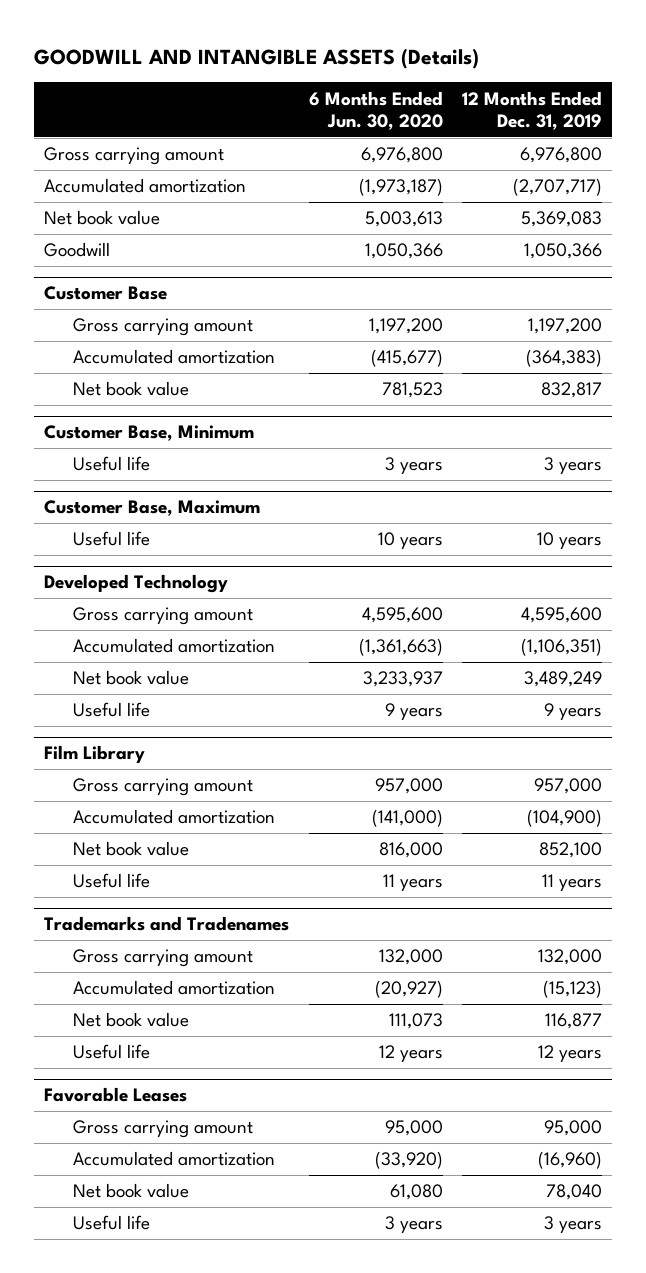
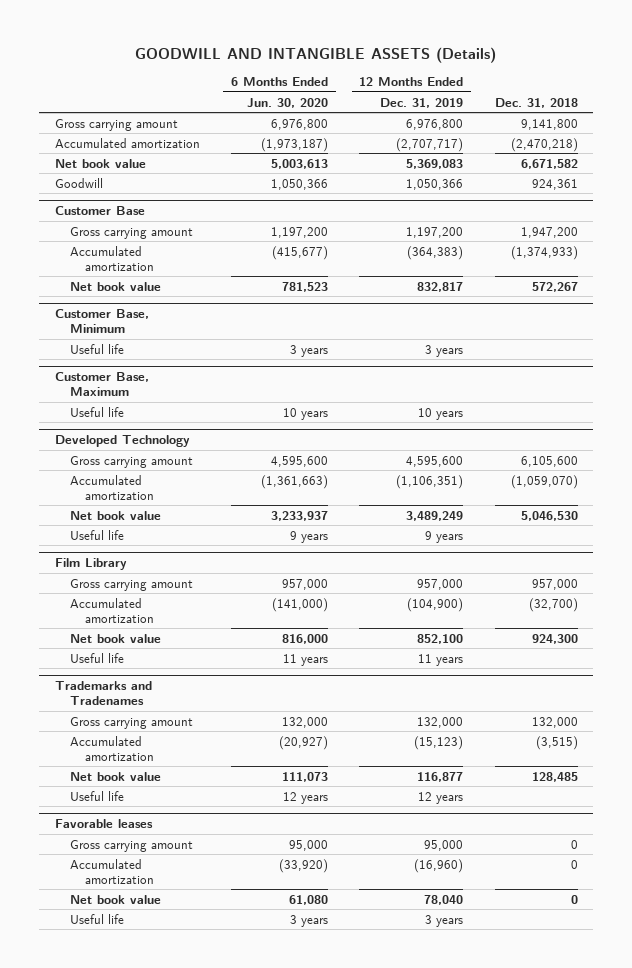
- | 6 Months Ended Jun. 30, 2020 | 12 Months Ended Dec. 31, 2019
+ | 6 Months Ended Jun. 30, 2020 | 12 Months Ended Dec. 31, 2019 | Dec. 31, 2018
- Favorable Leases
+ Favorable leases

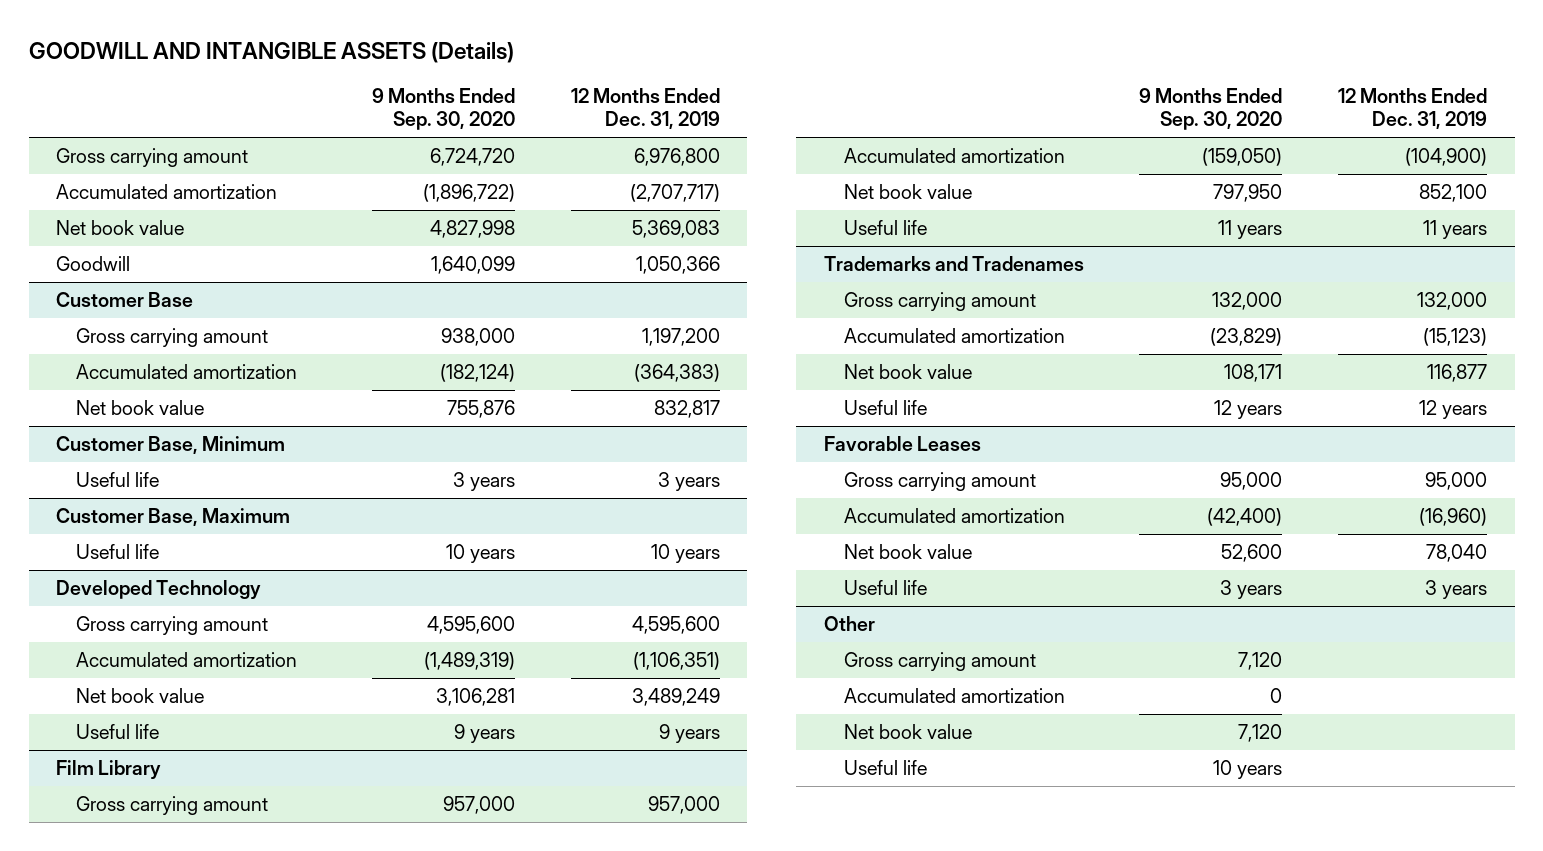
- | 6 Months Ended Jun. 30, 2020 | 12 Months Ended Dec. 31, 2019 | Dec. 31, 2018
+ | 9 Months Ended Sep. 30, 2020 | 12 Months Ended Dec. 31, 2019
- Favorable leases
+ Favorable Leases
+ Other
+ Gross carrying amount | 7,120 |
+ Accumulated amortization | 0 |
+ Net book value | 7,120 |
+ Useful life | 10 years |

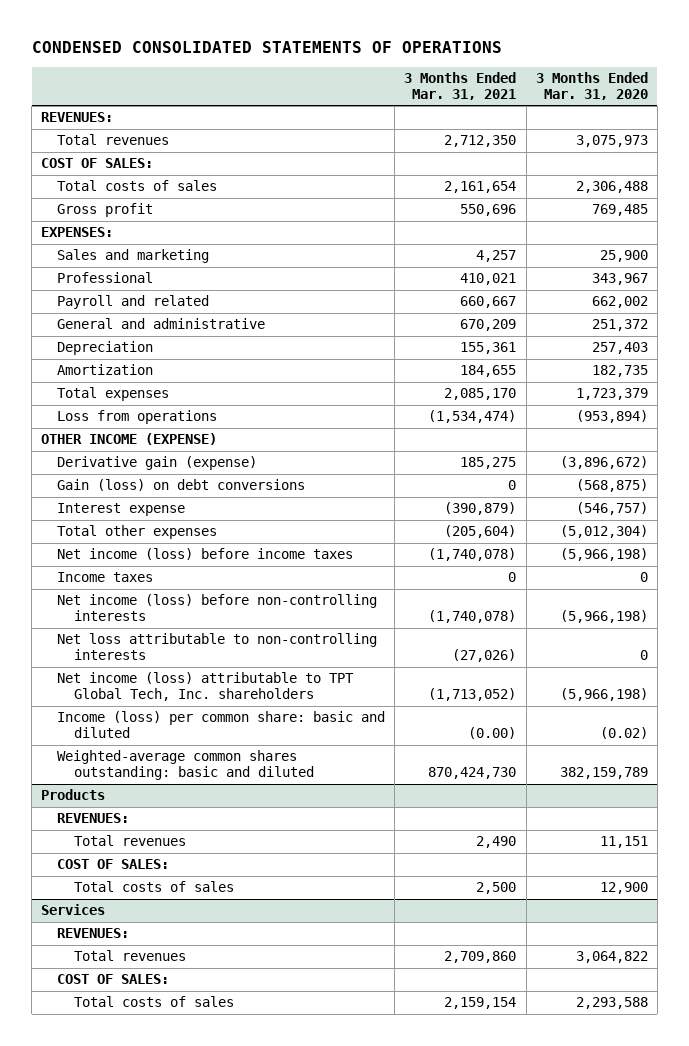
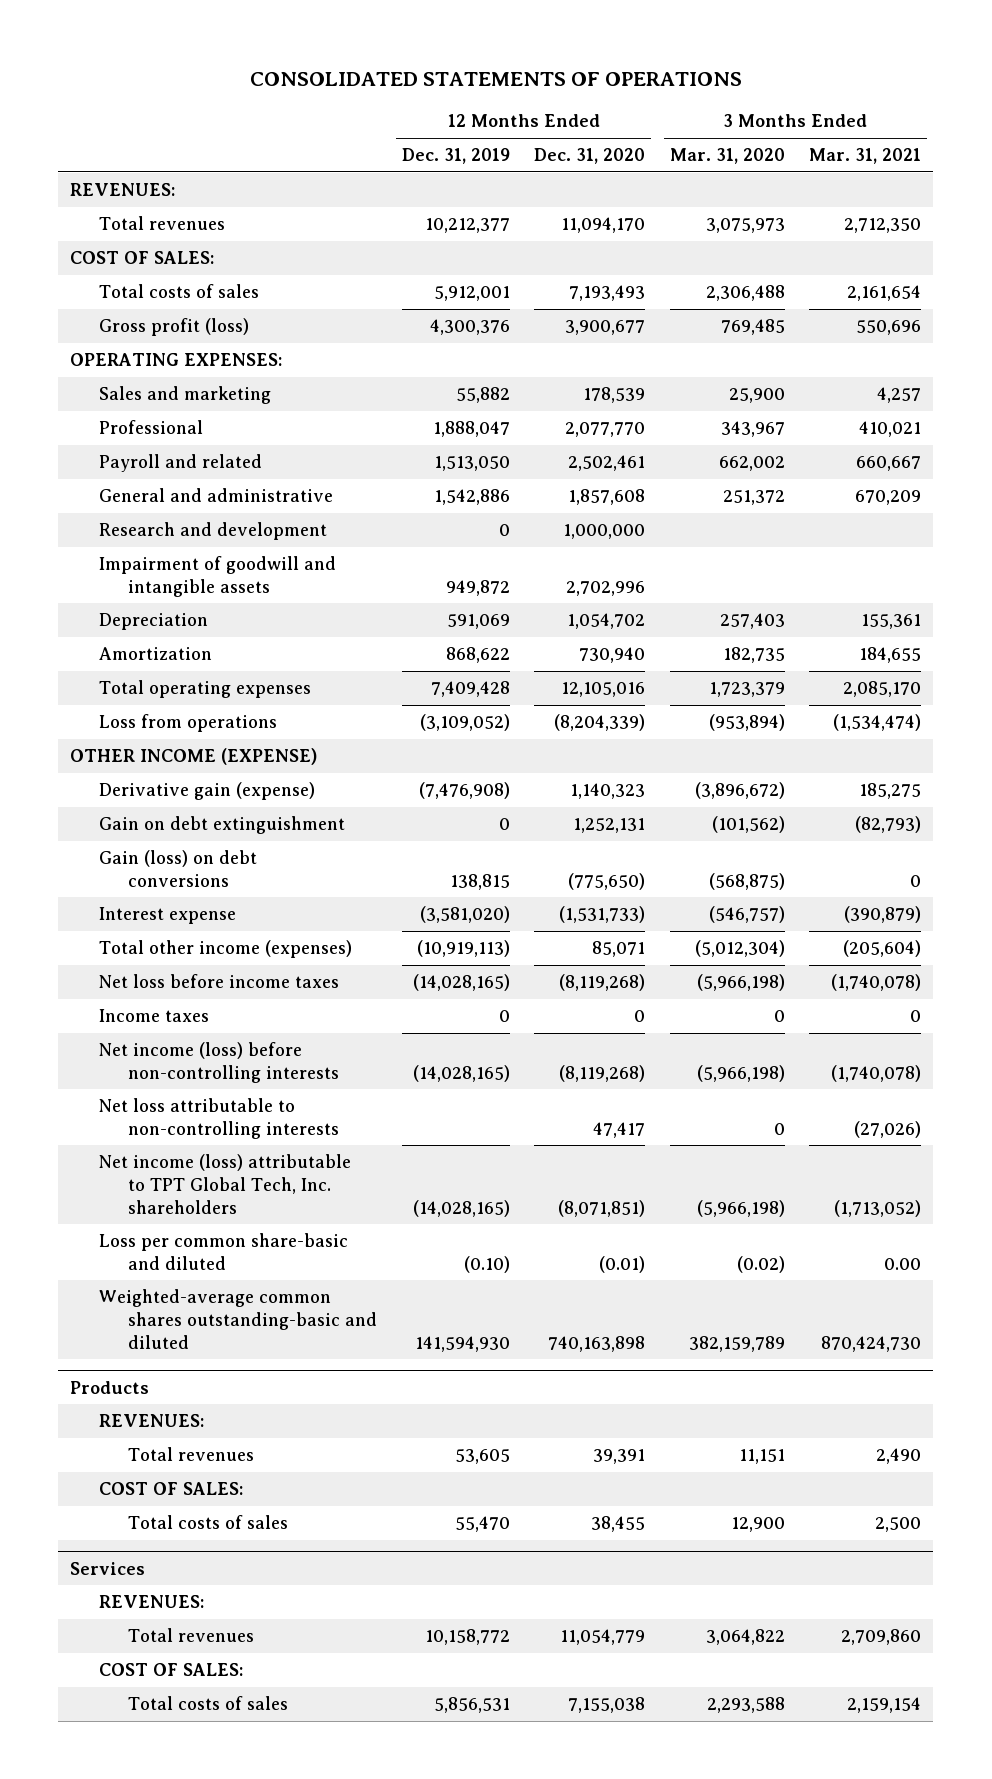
- CONDENSED CONSOLIDATED STATEMENTS OF OPERATIONS
+ CONSOLIDATED STATEMENTS OF OPERATIONS
- | 3 Months Ended Mar. 31, 2021 | 3 Months Ended Mar. 31, 2020
+ | 12 Months Ended Dec. 31, 2019 | 12 Months Ended Dec. 31, 2020 | 3 Months Ended Mar. 31, 2020 | 3 Months Ended Mar. 31, 2021
- Gross profit | 550,696 | 769,485
- EXPENSES:
+ Gross profit (loss) | 4,300,376 | 3,900,677 | 769,485 | 550,696
+ OPERATING EXPENSES:
+ Research and development | 0 | 1,000,000 | |
+ Impairment of goodwill and intangible assets | 949,872 | 2,702,996 | |
- Total expenses | 2,085,170 | 1,723,379
+ Total operating expenses | 7,409,428 | 12,105,016 | 1,723,379 | 2,085,170
+ Gain on debt extinguishment | 0 | 1,252,131 | (101,562) | (82,793)
- Total other expenses | (205,604) | (5,012,304)
- Net income (loss) before income taxes | (1,740,078) | (5,966,198)
+ Total other income (expenses) | (10,919,113) | 85,071 | (5,012,304) | (205,604)
+ Net loss before income taxes | (14,028,165) | (8,119,268) | (5,966,198) | (1,740,078)
- Income (loss) per common share: basic and diluted | (0.00) | (0.02)
- Weighted-average common shares outstanding: basic and diluted | 870,424,730 | 382,159,789
+ Loss per common share-basic and diluted | (0.10) | (0.01) | (0.02) | 0.00
+ Weighted-average common shares outstanding-basic and diluted | 141,594,930 | 740,163,898 | 382,159,789 | 870,424,730

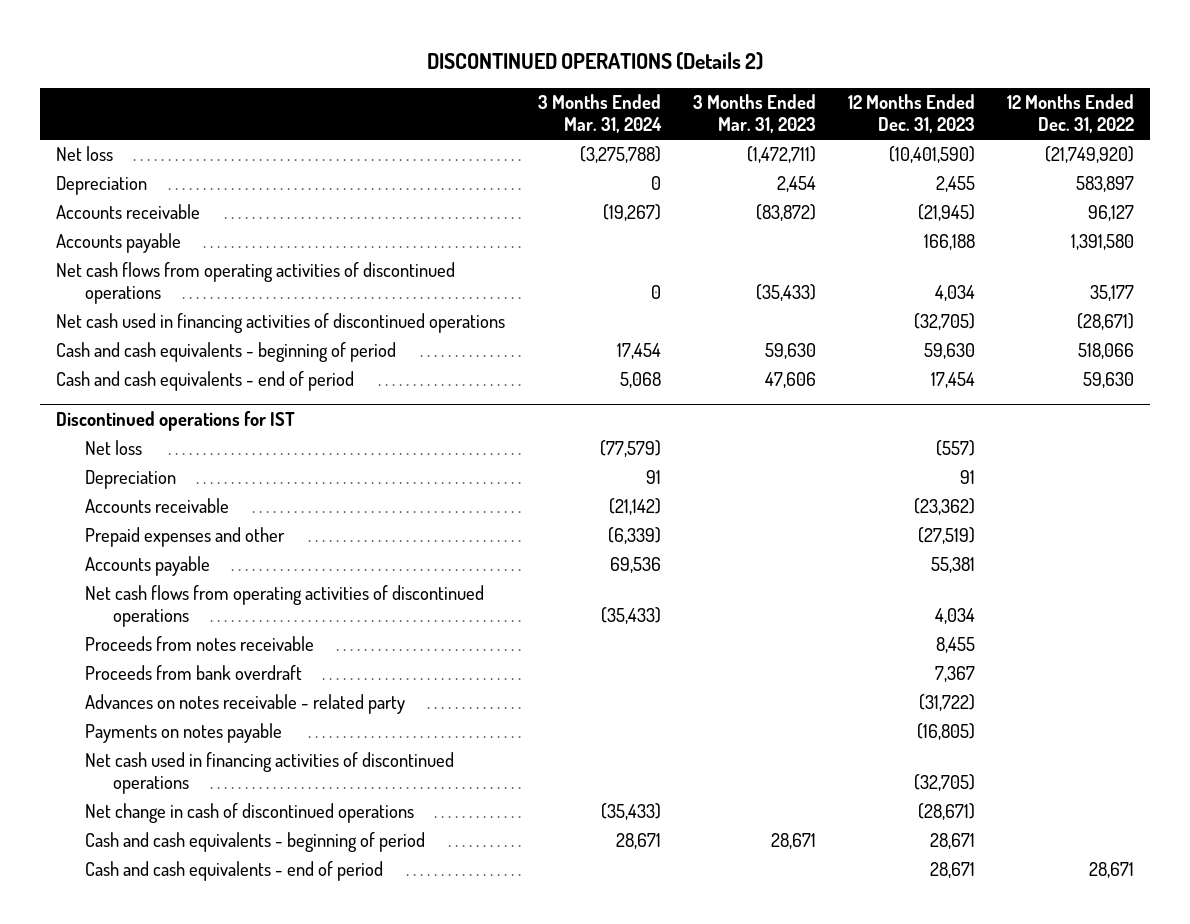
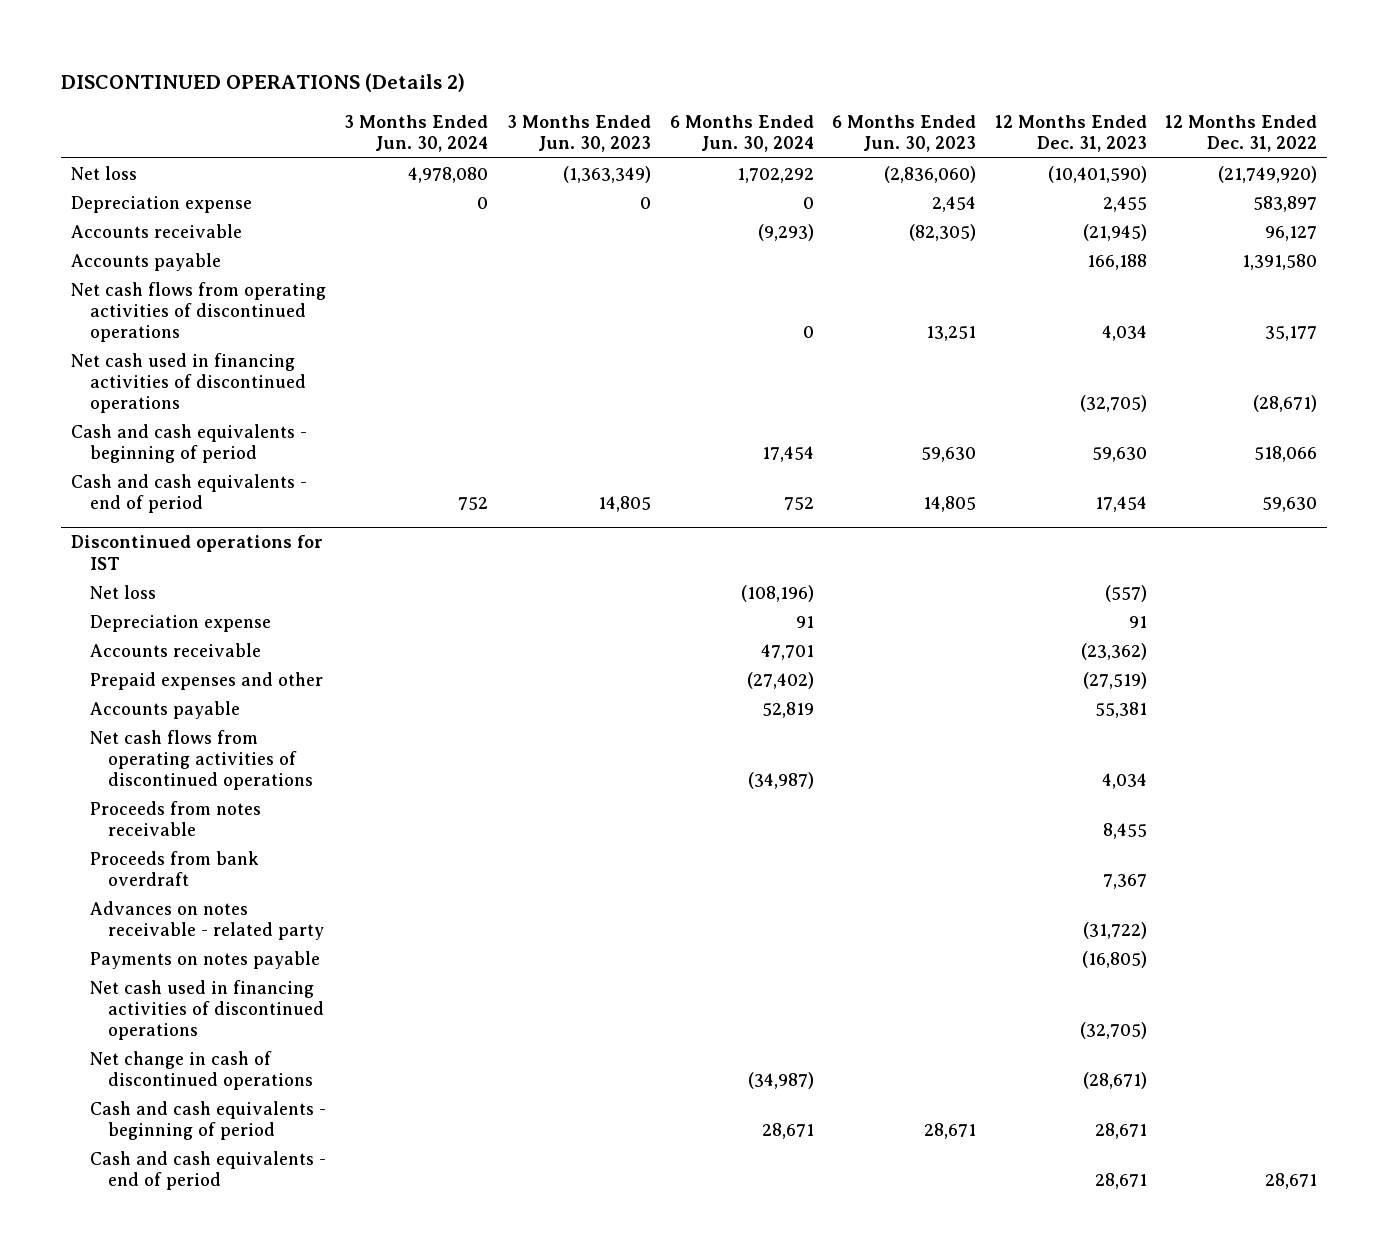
- | 3 Months Ended Mar. 31, 2024 | 3 Months Ended Mar. 31, 2023 | 12 Months Ended Dec. 31, 2023 | 12 Months Ended Dec. 31, 2022
+ | 3 Months Ended Jun. 30, 2024 | 3 Months Ended Jun. 30, 2023 | 6 Months Ended Jun. 30, 2024 | 6 Months Ended Jun. 30, 2023 | 12 Months Ended Dec. 31, 2023 | 12 Months Ended Dec. 31, 2022
- Depreciation | 0 | 2,454 | 2,455 | 583,897
+ Depreciation expense | 0 | 0 | 0 | 2,454 | 2,455 | 583,897
@ Discontinued operations for IST
- Depreciation | 91 | | 91 |
+ Depreciation expense | | | 91 | | 91 |

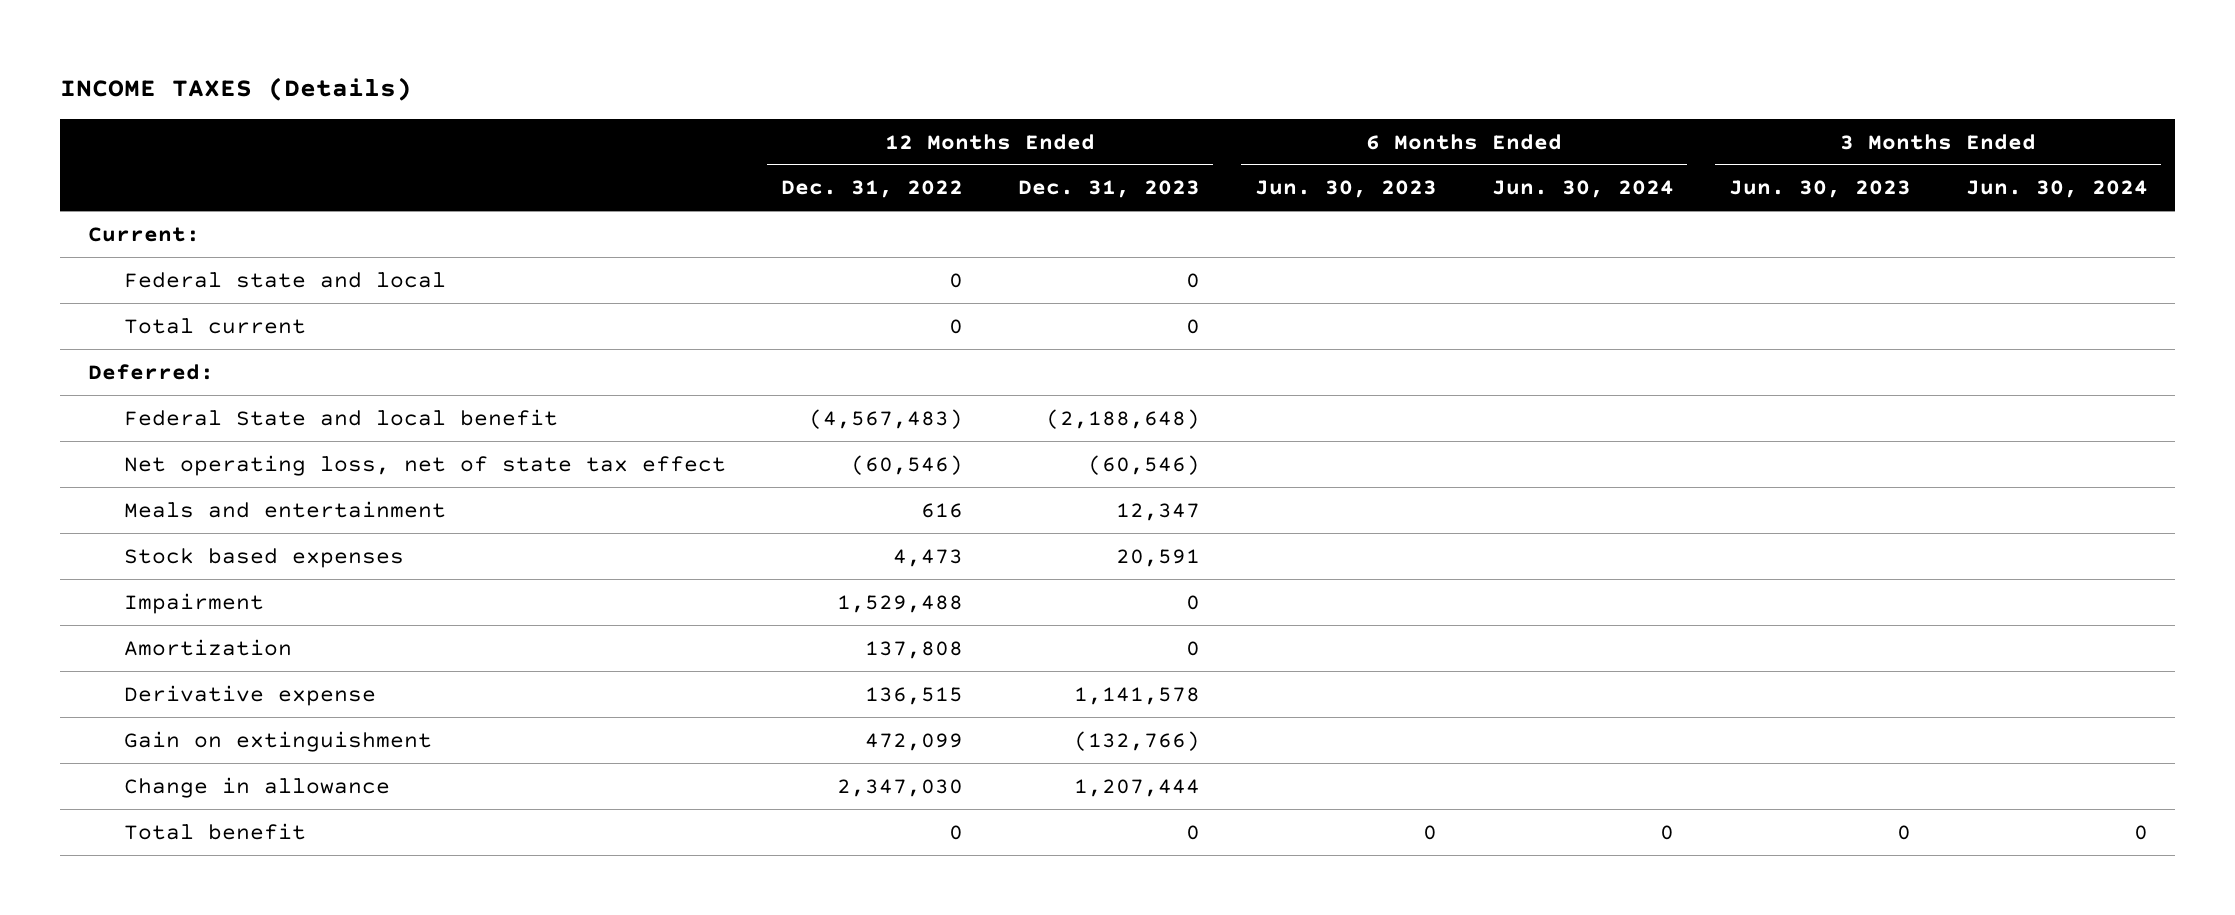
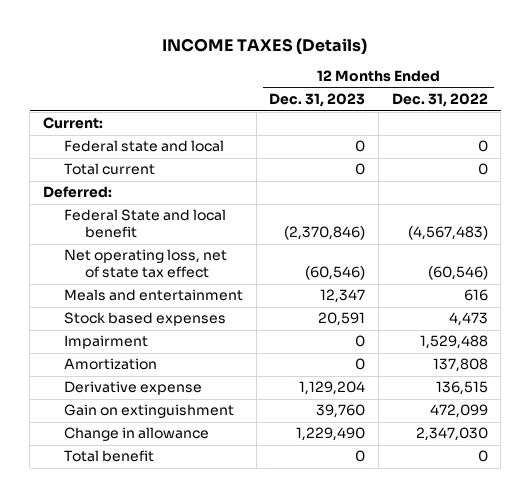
- | 12 Months Ended Dec. 31, 2022 | 12 Months Ended Dec. 31, 2023 | 6 Months Ended Jun. 30, 2023 | 6 Months Ended Jun. 30, 2024 | 3 Months Ended Jun. 30, 2023 | 3 Months Ended Jun. 30, 2024
+ | 12 Months Ended Dec. 31, 2023 | 12 Months Ended Dec. 31, 2022
- Federal State and local benefit | (4,567,483) | (2,188,648) | | | |
+ Federal State and local benefit | (2,370,846) | (4,567,483)
- Derivative expense | 136,515 | 1,141,578 | | | |
- Gain on extinguishment | 472,099 | (132,766) | | | |
- Change in allowance | 2,347,030 | 1,207,444 | | | |
+ Derivative expense | 1,129,204 | 136,515
+ Gain on extinguishment | 39,760 | 472,099
+ Change in allowance | 1,229,490 | 2,347,030

